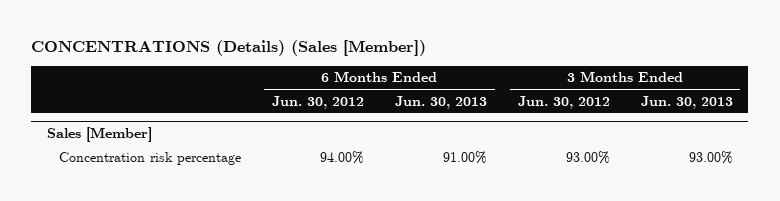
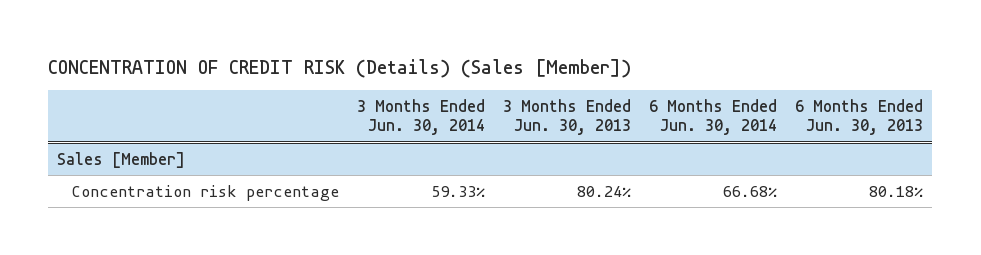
- CONCENTRATIONS (Details) (Sales [Member])
+ CONCENTRATION OF CREDIT RISK (Details) (Sales [Member])
- | 6 Months Ended Jun. 30, 2012 | 6 Months Ended Jun. 30, 2013 | 3 Months Ended Jun. 30, 2012 | 3 Months Ended Jun. 30, 2013
+ | 3 Months Ended Jun. 30, 2014 | 3 Months Ended Jun. 30, 2013 | 6 Months Ended Jun. 30, 2014 | 6 Months Ended Jun. 30, 2013
@ Sales [Member]
- Concentration risk percentage | 94.00% | 91.00% | 93.00% | 93.00%
+ Concentration risk percentage | 59.33% | 80.24% | 66.68% | 80.18%

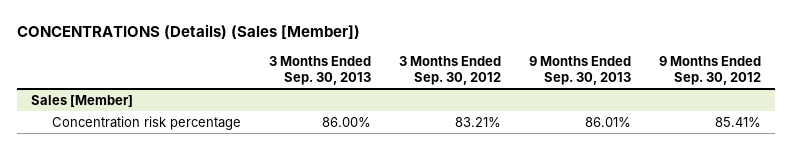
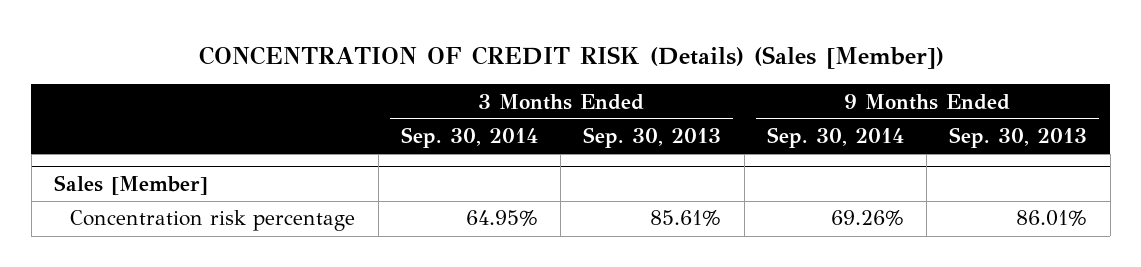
- CONCENTRATIONS (Details) (Sales [Member])
+ CONCENTRATION OF CREDIT RISK (Details) (Sales [Member])
- | 3 Months Ended Sep. 30, 2013 | 3 Months Ended Sep. 30, 2012 | 9 Months Ended Sep. 30, 2013 | 9 Months Ended Sep. 30, 2012
+ | 3 Months Ended Sep. 30, 2014 | 3 Months Ended Sep. 30, 2013 | 9 Months Ended Sep. 30, 2014 | 9 Months Ended Sep. 30, 2013
@ Sales [Member]
- Concentration risk percentage | 86.00% | 83.21% | 86.01% | 85.41%
+ Concentration risk percentage | 64.95% | 85.61% | 69.26% | 86.01%

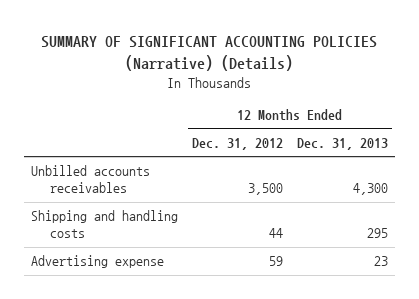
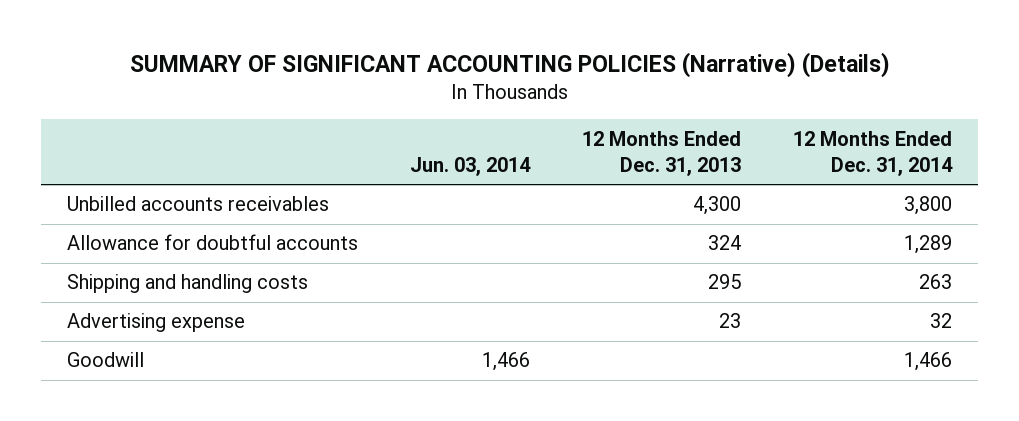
- | 12 Months Ended Dec. 31, 2012 | 12 Months Ended Dec. 31, 2013
+ | Jun. 03, 2014 | 12 Months Ended Dec. 31, 2013 | 12 Months Ended Dec. 31, 2014
+ Allowance for doubtful accounts | | 324 | 1,289
+ Goodwill | 1,466 | | 1,466

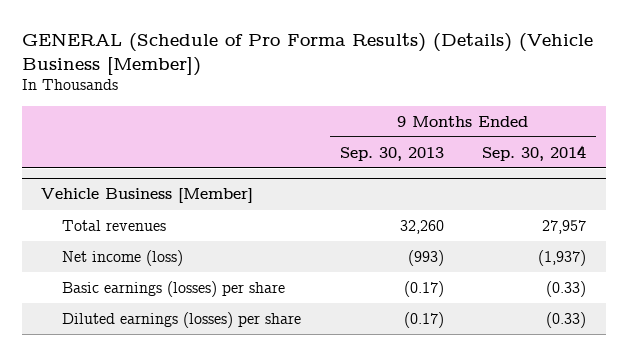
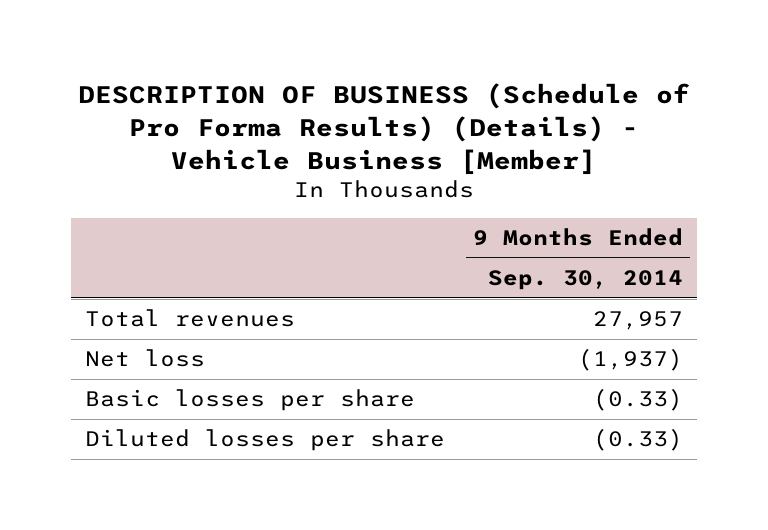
- GENERAL (Schedule of Pro Forma Results) (Details) (Vehicle Business [Member])
+ DESCRIPTION OF BUSINESS (Schedule of Pro Forma Results) (Details) - Vehicle Business [Member]
- | 9 Months Ended Sep. 30, 2013 | 9 Months Ended Sep. 30, 2014
+ | 9 Months Ended Sep. 30, 2014
- Vehicle Business [Member]
- Net income (loss) | (993) | (1,937)
- Basic earnings (losses) per share | (0.17) | (0.33)
- Diluted earnings (losses) per share | (0.17) | (0.33)
+ Net loss | (1,937)
+ Basic losses per share | (0.33)
+ Diluted losses per share | (0.33)

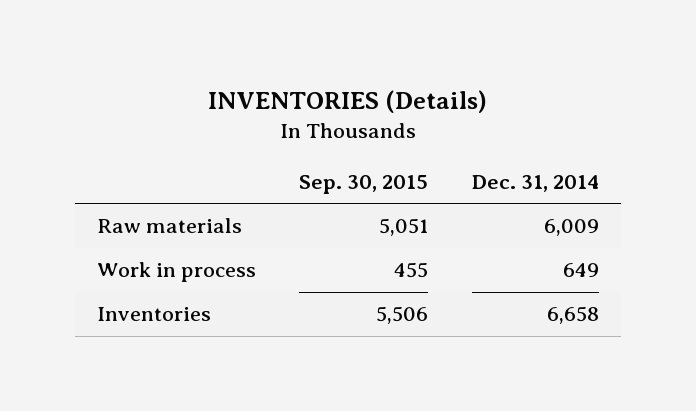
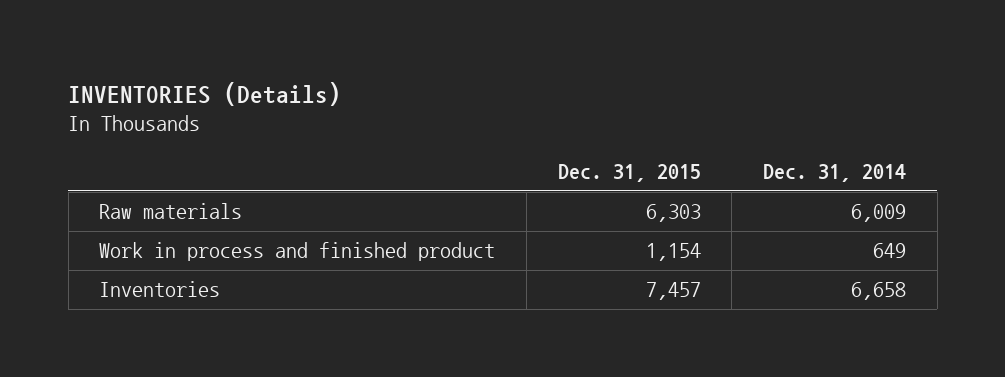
- | Sep. 30, 2015 | Dec. 31, 2014
+ | Dec. 31, 2015 | Dec. 31, 2014
- Work in process | 455 | 649
+ Work in process and finished product | 1,154 | 649

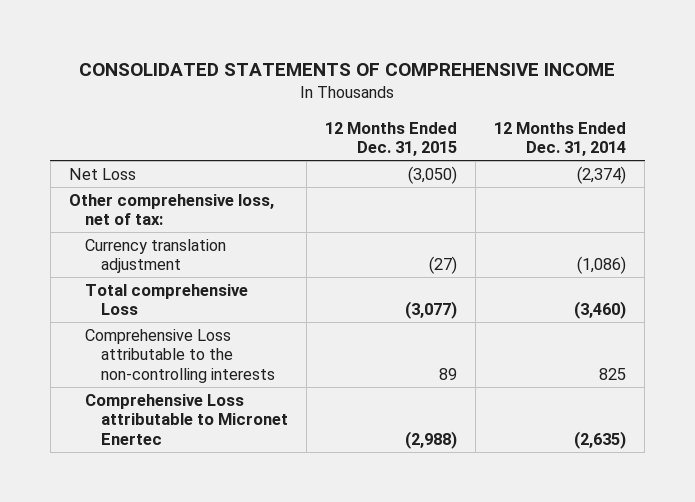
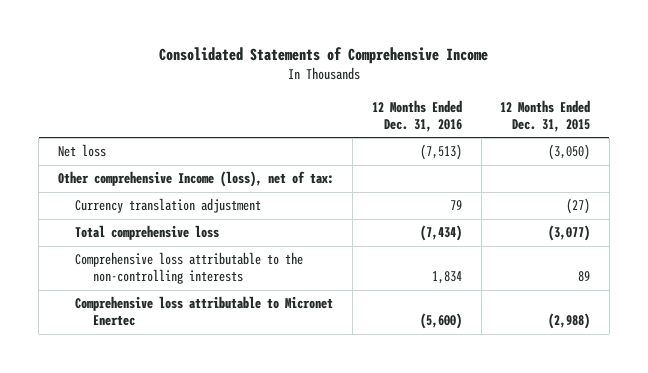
- CONSOLIDATED STATEMENTS OF COMPREHENSIVE INCOME
+ Consolidated Statements of Comprehensive Income
- | 12 Months Ended Dec. 31, 2015 | 12 Months Ended Dec. 31, 2014
+ | 12 Months Ended Dec. 31, 2016 | 12 Months Ended Dec. 31, 2015
- Net Loss | (3,050) | (2,374)
- Other comprehensive loss, net of tax:
+ Net loss | (7,513) | (3,050)
+ Other comprehensive Income (loss), net of tax:
- Total comprehensive Loss | (3,077) | (3,460)
- Comprehensive Loss attributable to the non-controlling interests | 89 | 825
- Comprehensive Loss attributable to Micronet Enertec | (2,988) | (2,635)
+ Total comprehensive loss | (7,434) | (3,077)
+ Comprehensive loss attributable to the non-controlling interests | 1,834 | 89
+ Comprehensive loss attributable to Micronet Enertec | (5,600) | (2,988)

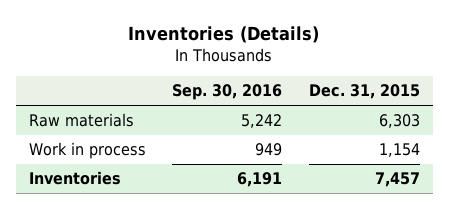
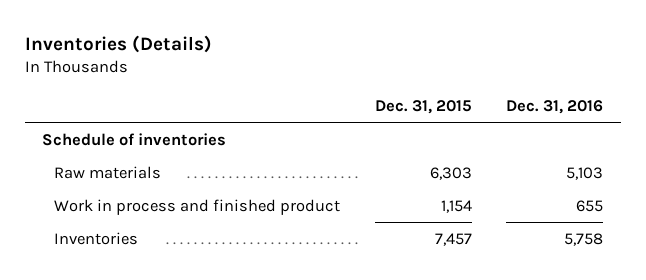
- | Sep. 30, 2016 | Dec. 31, 2015
+ | Dec. 31, 2015 | Dec. 31, 2016
+ Schedule of inventories
- Work in process | 949 | 1,154
+ Work in process and finished product | 1,154 | 655

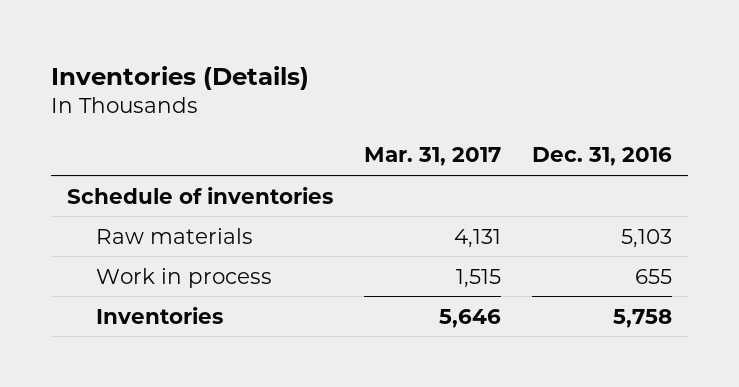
- | Dec. 31, 2015 | Dec. 31, 2016
+ | Mar. 31, 2017 | Dec. 31, 2016
- Work in process and finished product | 1,154 | 655
+ Work in process | 1,515 | 655

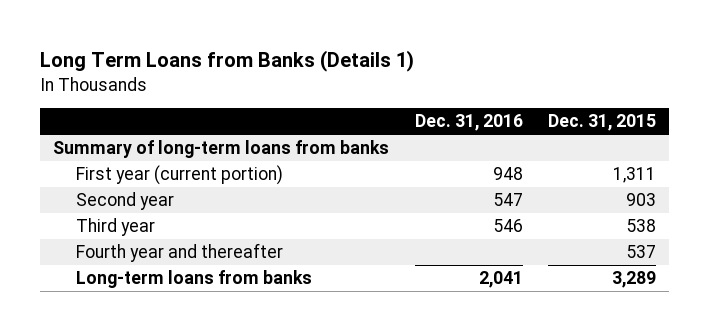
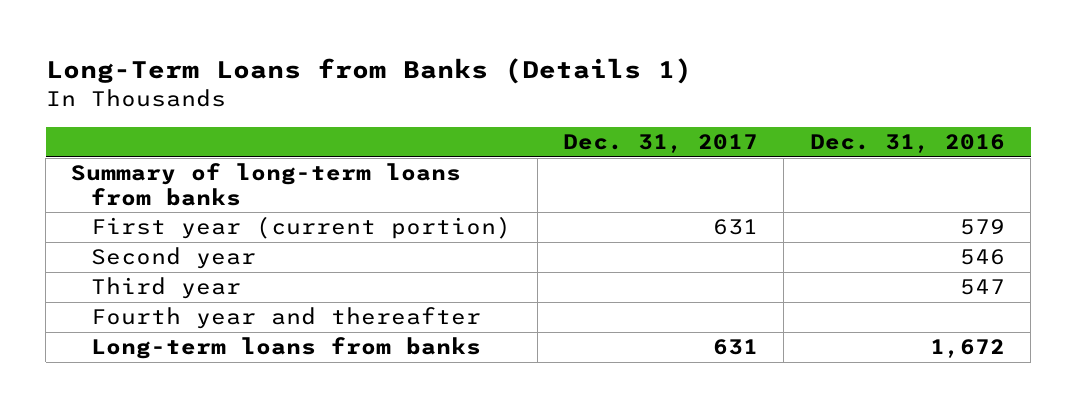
- Long Term Loans from Banks (Details 1)
+ Long-Term Loans from Banks (Details 1)
- | Dec. 31, 2016 | Dec. 31, 2015
+ | Dec. 31, 2017 | Dec. 31, 2016
- First year (current portion) | 948 | 1,311
- Second year | 547 | 903
- Third year | 546 | 538
+ First year (current portion) | 631 | 579
+ Second year | | 546
+ Third year | | 547
- Long-term loans from banks | 2,041 | 3,289
+ Long-term loans from banks | 631 | 1,672

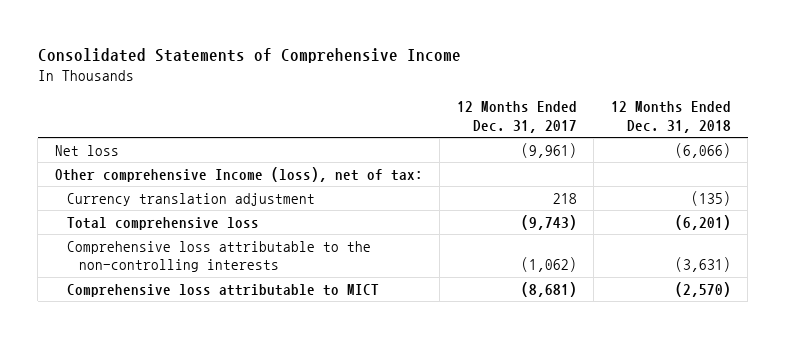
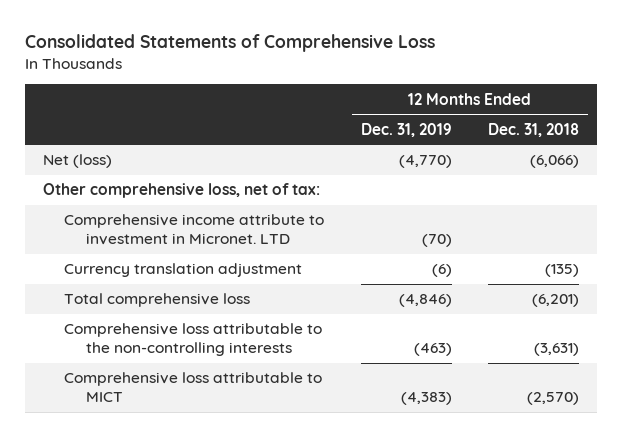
- Consolidated Statements of Comprehensive Income
+ Consolidated Statements of Comprehensive Loss
- | 12 Months Ended Dec. 31, 2017 | 12 Months Ended Dec. 31, 2018
+ | 12 Months Ended Dec. 31, 2019 | 12 Months Ended Dec. 31, 2018
- Net loss | (9,961) | (6,066)
- Other comprehensive Income (loss), net of tax:
+ Net (loss) | (4,770) | (6,066)
+ Other comprehensive loss, net of tax:
+ Comprehensive income attribute to investment in Micronet. LTD | (70) |

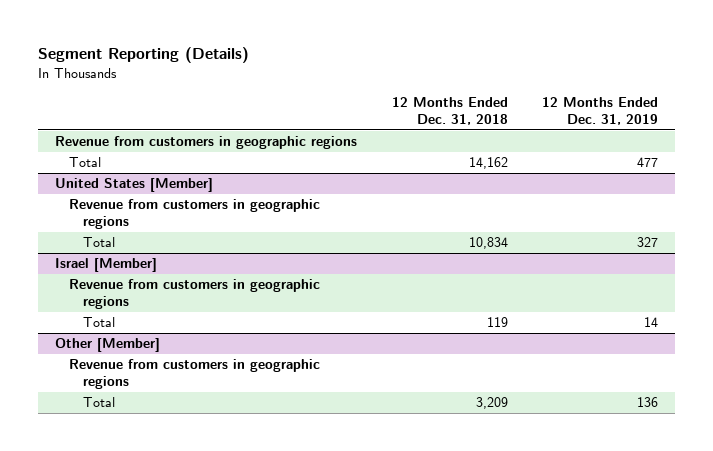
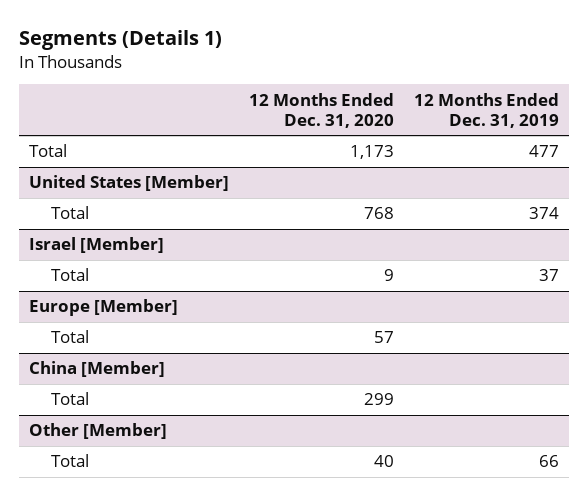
- Segment Reporting (Details)
+ Segments (Details 1)
- | 12 Months Ended Dec. 31, 2018 | 12 Months Ended Dec. 31, 2019
+ | 12 Months Ended Dec. 31, 2020 | 12 Months Ended Dec. 31, 2019
- Revenue from customers in geographic regions
@ United States [Member]
- Revenue from customers in geographic regions
- Total | 10,834 | 327
+ Total | 768 | 374
@ Israel [Member]
- Revenue from customers in geographic regions
- Total | 119 | 14
+ Total | 9 | 37
+ Europe [Member]
+ Total | 57 |
+ China [Member]
+ Total | 299 |
@ Other [Member]
- Revenue from customers in geographic regions
- Total | 3,209 | 136
+ Total | 40 | 66

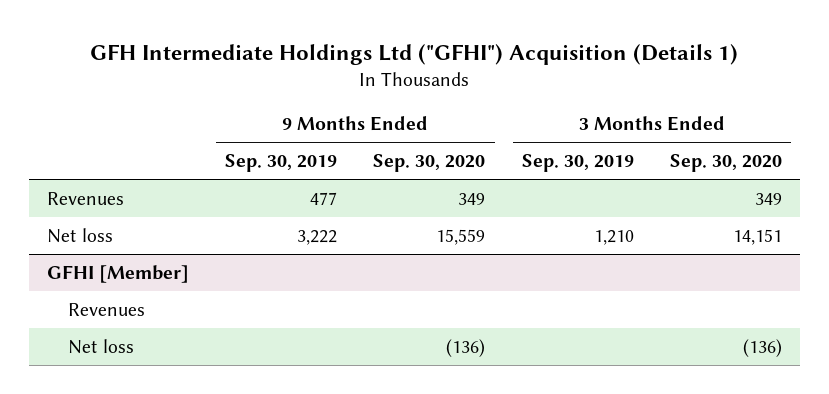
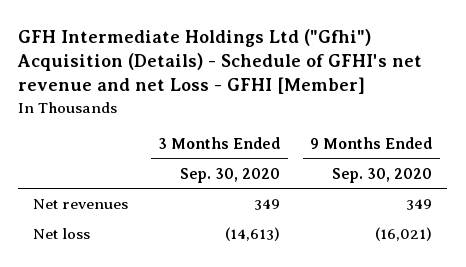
- GFH Intermediate Holdings Ltd ("GFHI") Acquisition (Details 1)
+ GFH Intermediate Holdings Ltd ("Gfhi") Acquisition (Details) - Schedule of GFHI's net revenue and net Loss - GFHI [Member]
- | 9 Months Ended Sep. 30, 2019 | 9 Months Ended Sep. 30, 2020 | 3 Months Ended Sep. 30, 2019 | 3 Months Ended Sep. 30, 2020
+ | 3 Months Ended Sep. 30, 2020 | 9 Months Ended Sep. 30, 2020
- Revenues | 477 | 349 | | 349
- Net loss | 3,222 | 15,559 | 1,210 | 14,151
- GFHI [Member]
- Revenues
- Net loss | | (136) | | (136)
+ Net revenues | 349 | 349
+ Net loss | (14,613) | (16,021)

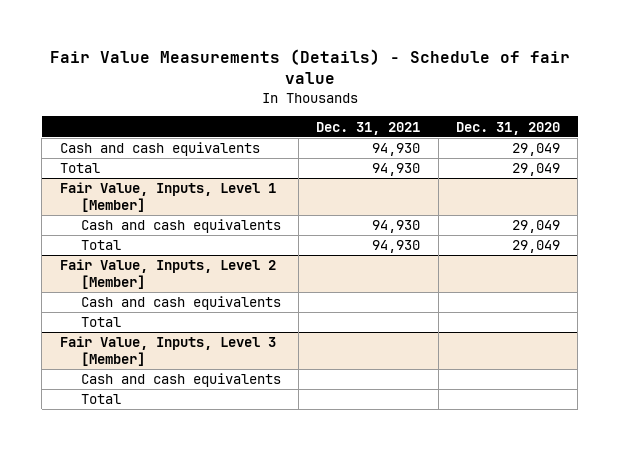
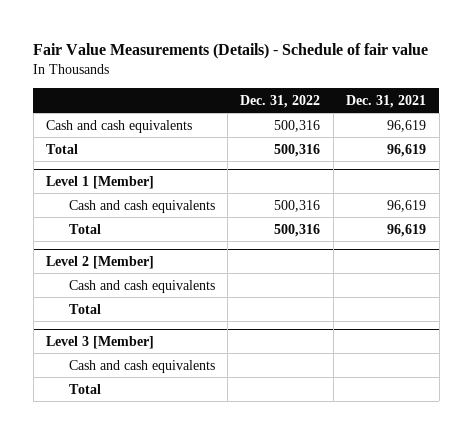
- | Dec. 31, 2021 | Dec. 31, 2020
+ | Dec. 31, 2022 | Dec. 31, 2021
- Cash and cash equivalents | 94,930 | 29,049
- Total | 94,930 | 29,049
- Fair Value, Inputs, Level 1 [Member]
- Cash and cash equivalents | 94,930 | 29,049
- Total | 94,930 | 29,049
- Fair Value, Inputs, Level 2 [Member]
+ Cash and cash equivalents | 500,316 | 96,619
+ Total | 500,316 | 96,619
+ Level 1 [Member]
+ Cash and cash equivalents | 500,316 | 96,619
+ Total | 500,316 | 96,619
+ Level 2 [Member]
- Fair Value, Inputs, Level 3 [Member]
+ Level 3 [Member]

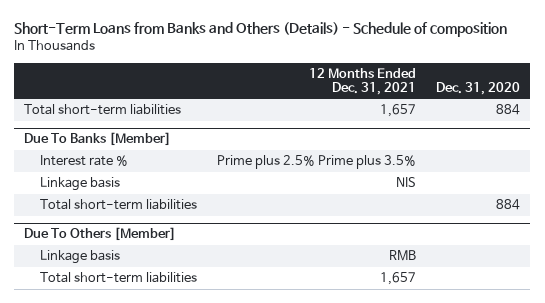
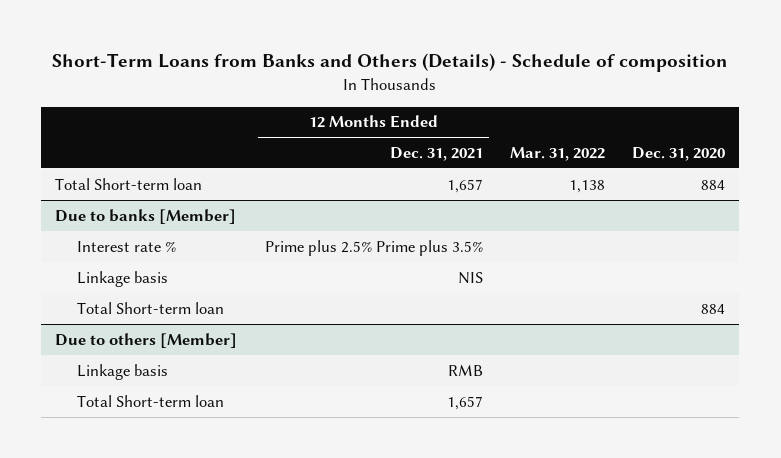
- | 12 Months Ended Dec. 31, 2021 | Dec. 31, 2020
+ | 12 Months Ended Dec. 31, 2021 | Mar. 31, 2022 | Dec. 31, 2020
- Total short-term liabilities | 1,657 | 884
- Due To Banks [Member]
+ Total Short-term loan | 1,657 | 1,138 | 884
+ Due to banks [Member]
- Total short-term liabilities | | 884
- Due To Others [Member]
+ Total Short-term loan | | | 884
+ Due to others [Member]
- Total short-term liabilities | 1,657 |
+ Total Short-term loan | 1,657 | |

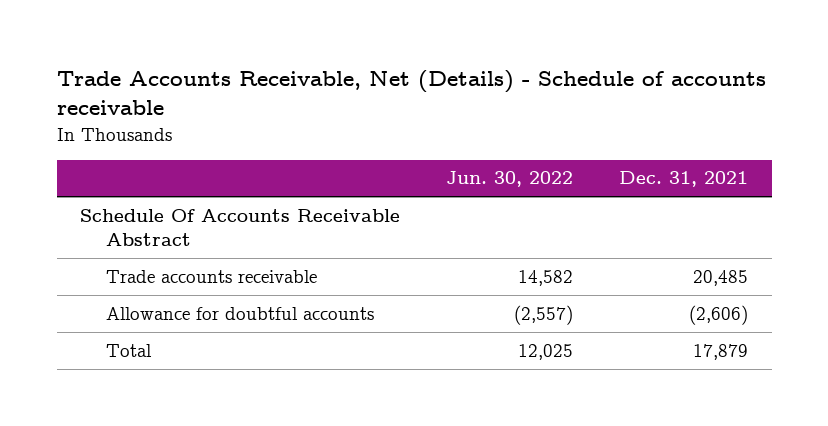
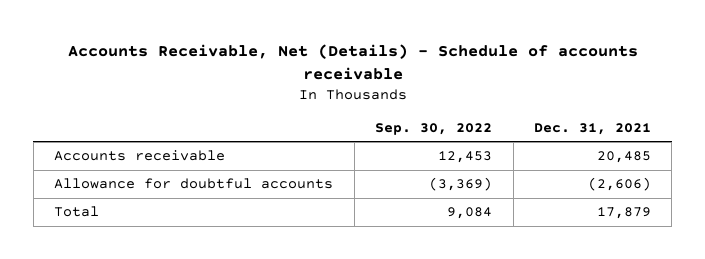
- Trade Accounts Receivable, Net (Details) - Schedule of accounts receivable
+ Accounts Receivable, Net (Details) - Schedule of accounts receivable
- | Jun. 30, 2022 | Dec. 31, 2021
+ | Sep. 30, 2022 | Dec. 31, 2021
- Schedule Of Accounts Receivable Abstract
- Trade accounts receivable | 14,582 | 20,485
+ Accounts receivable | 12,453 | 20,485

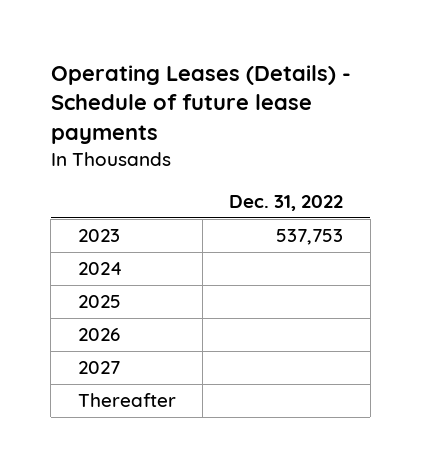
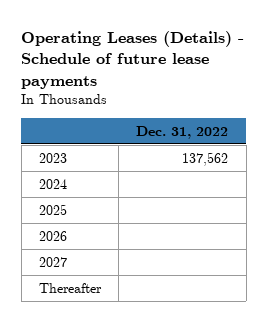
- 2023 | 537,753
+ 2023 | 137,562

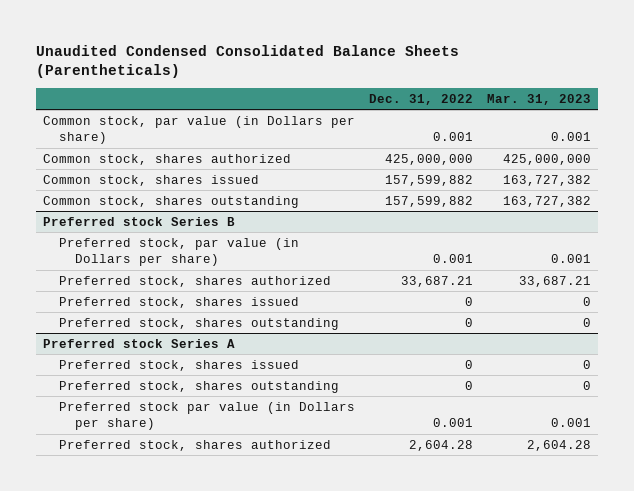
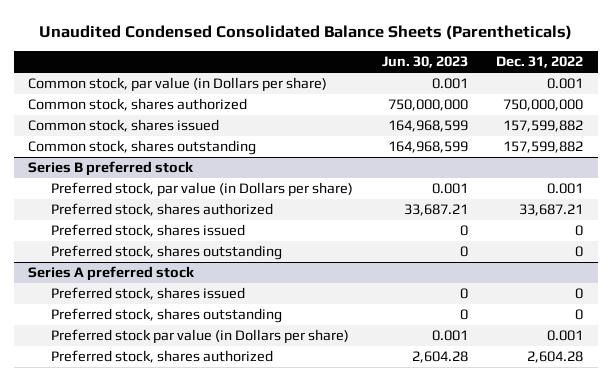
- | Dec. 31, 2022 | Mar. 31, 2023
+ | Jun. 30, 2023 | Dec. 31, 2022
- Common stock, shares authorized | 425,000,000 | 425,000,000
+ Common stock, shares authorized | 750,000,000 | 750,000,000
- Preferred stock Series B
+ Series B preferred stock
- Preferred stock Series A
+ Series A preferred stock

